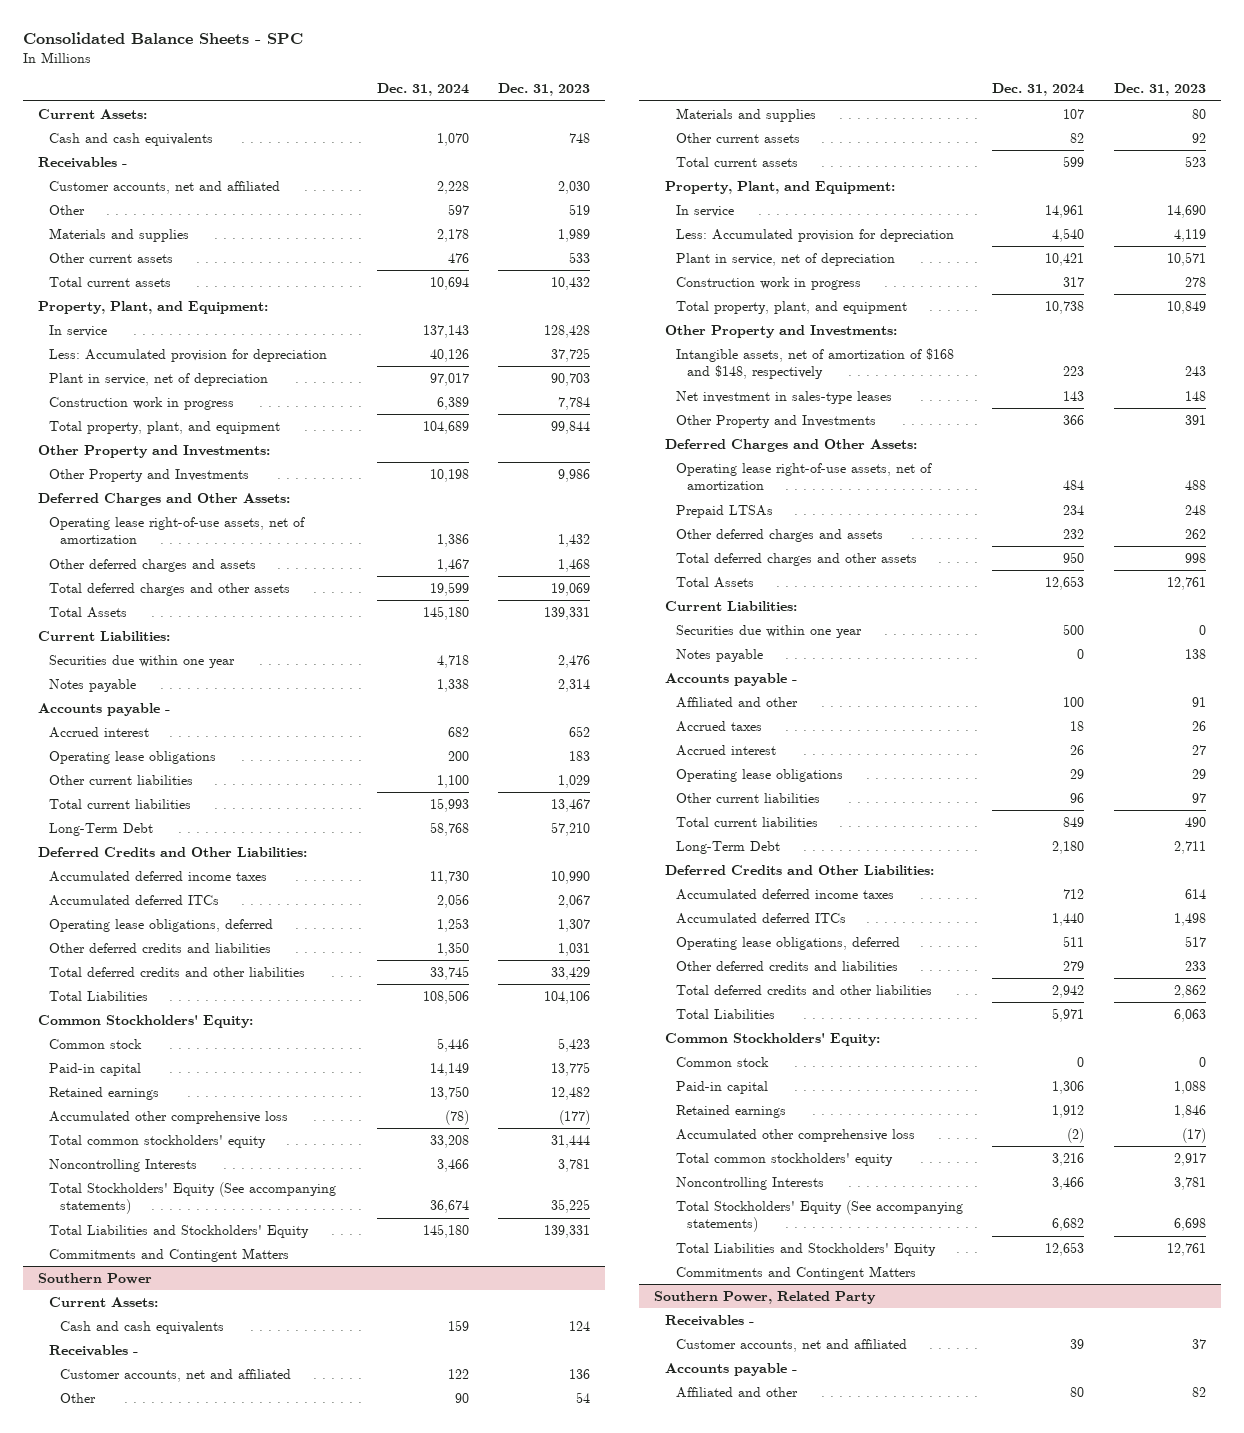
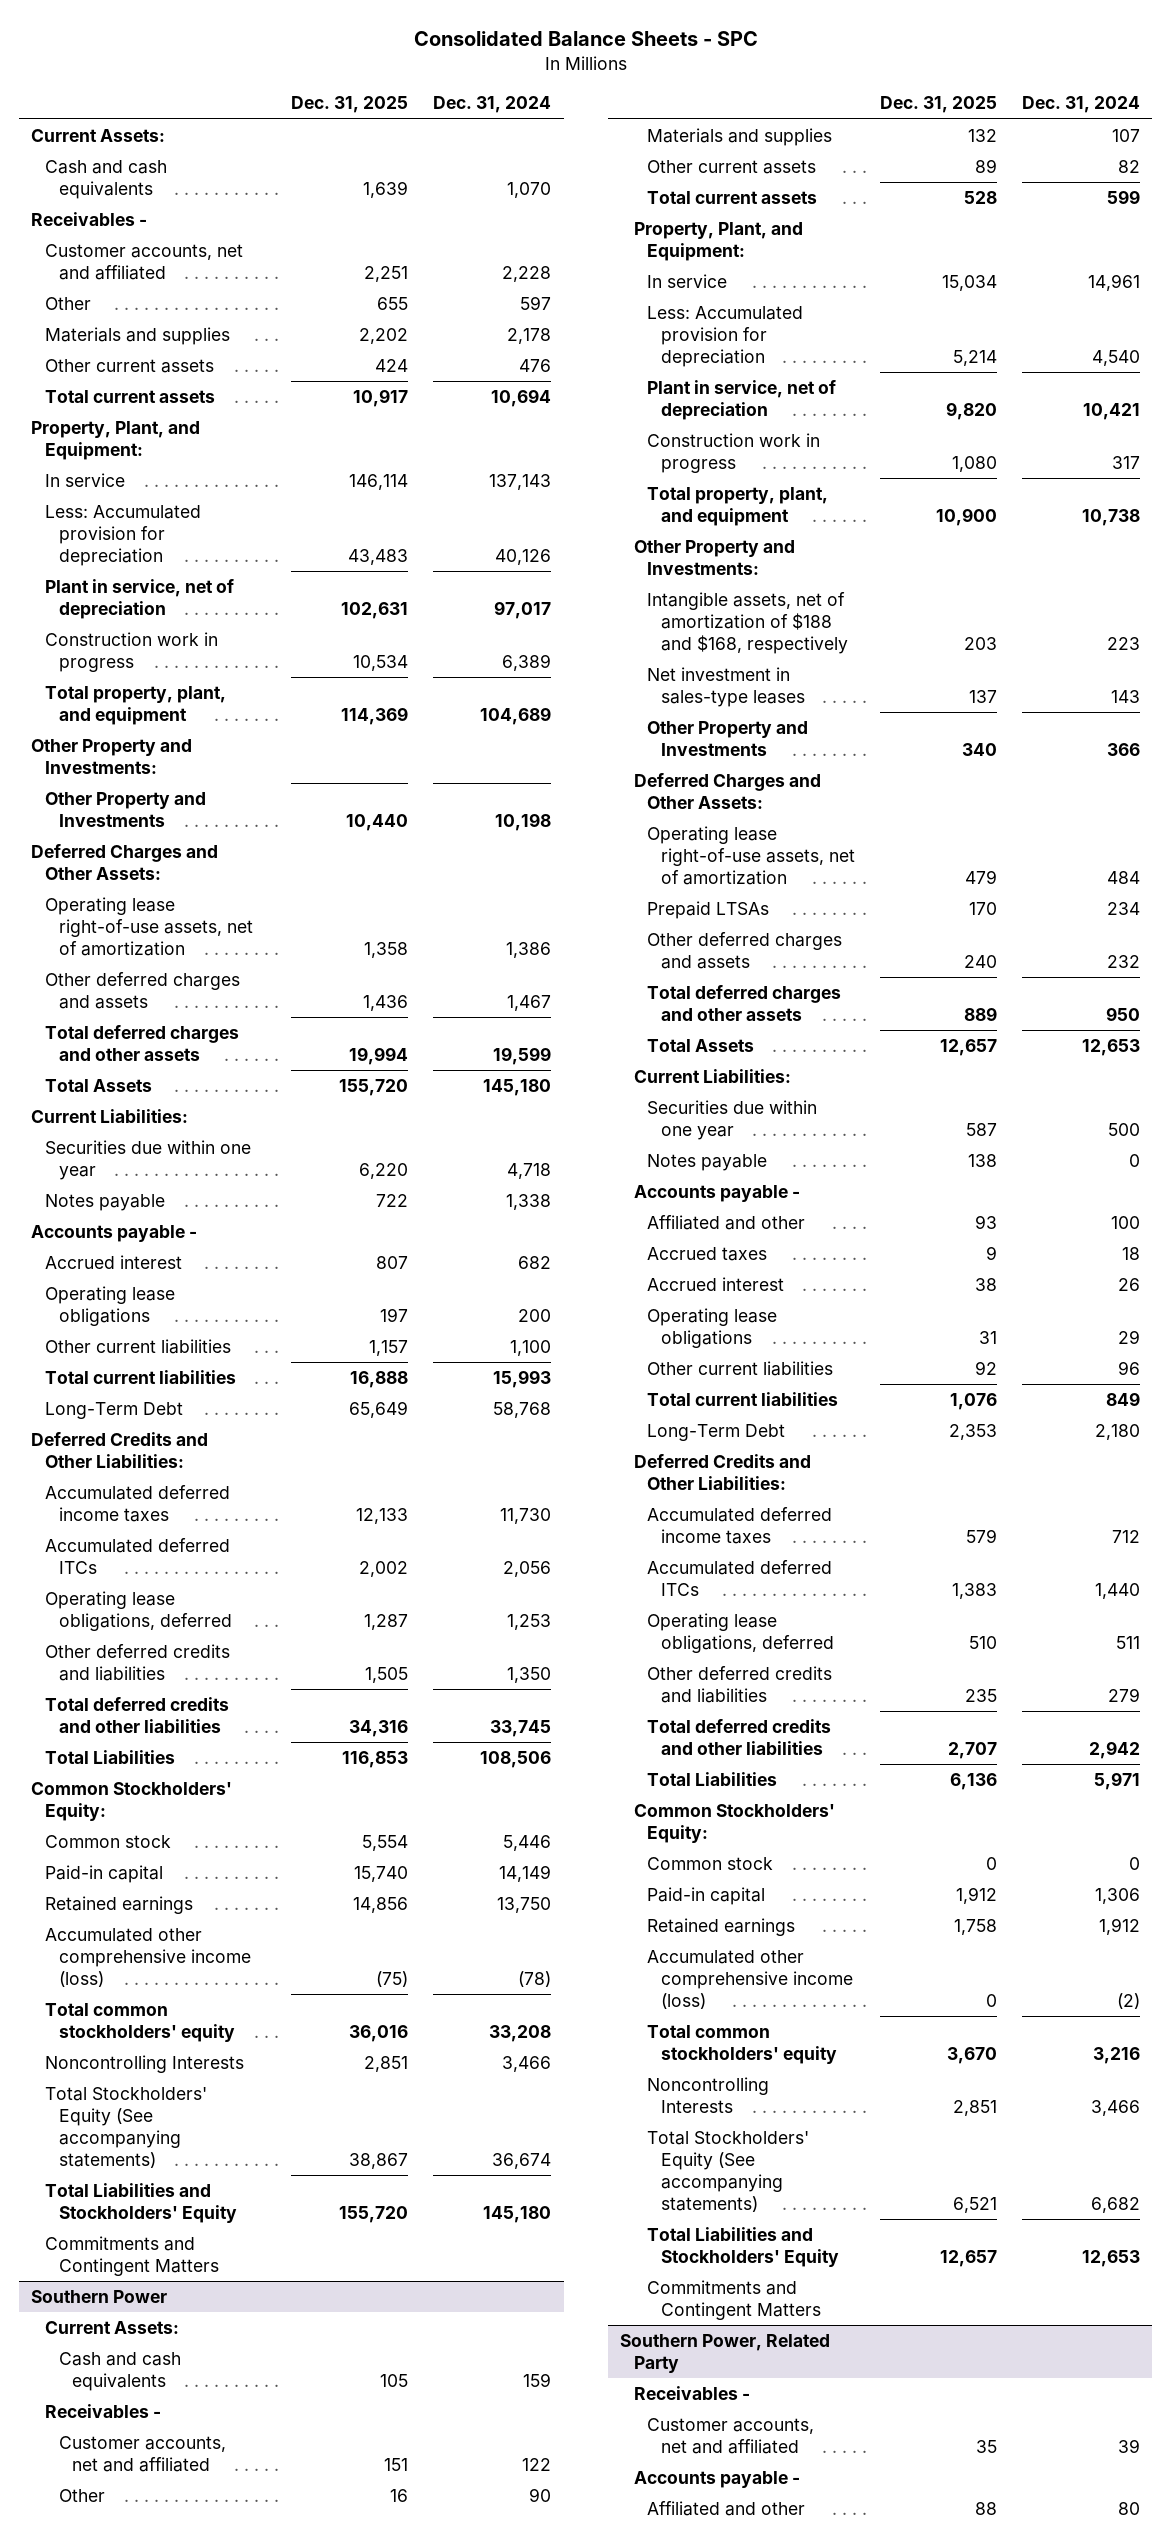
- | Dec. 31, 2024 | Dec. 31, 2023
+ | Dec. 31, 2025 | Dec. 31, 2024
- Accumulated other comprehensive loss | (78) | (177)
+ Accumulated other comprehensive income (loss) | (75) | (78)
@ Southern Power
- Intangible assets, net of amortization of $168 and $148, respectively | 223 | 243
+ Intangible assets, net of amortization of $188 and $168, respectively | 203 | 223
- Accumulated other comprehensive loss | (2) | (17)
+ Accumulated other comprehensive income (loss) | 0 | (2)

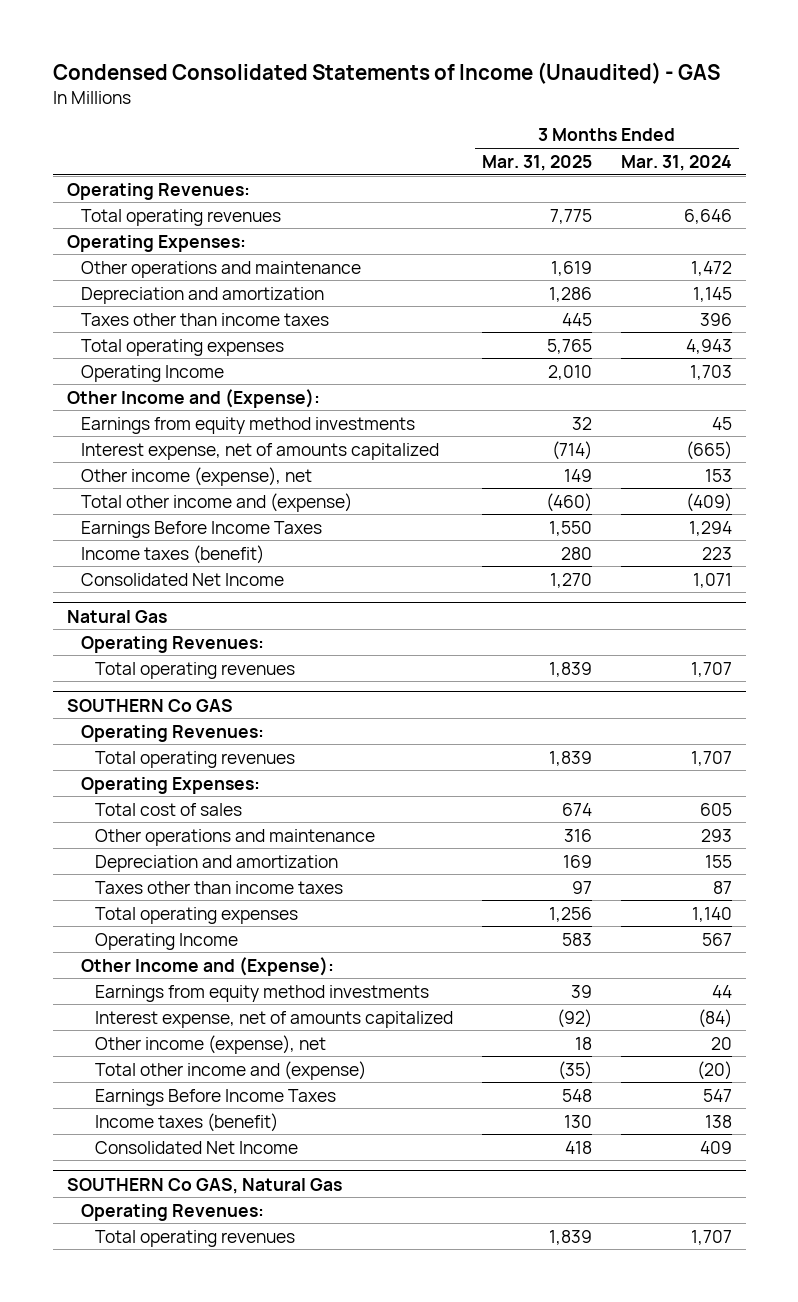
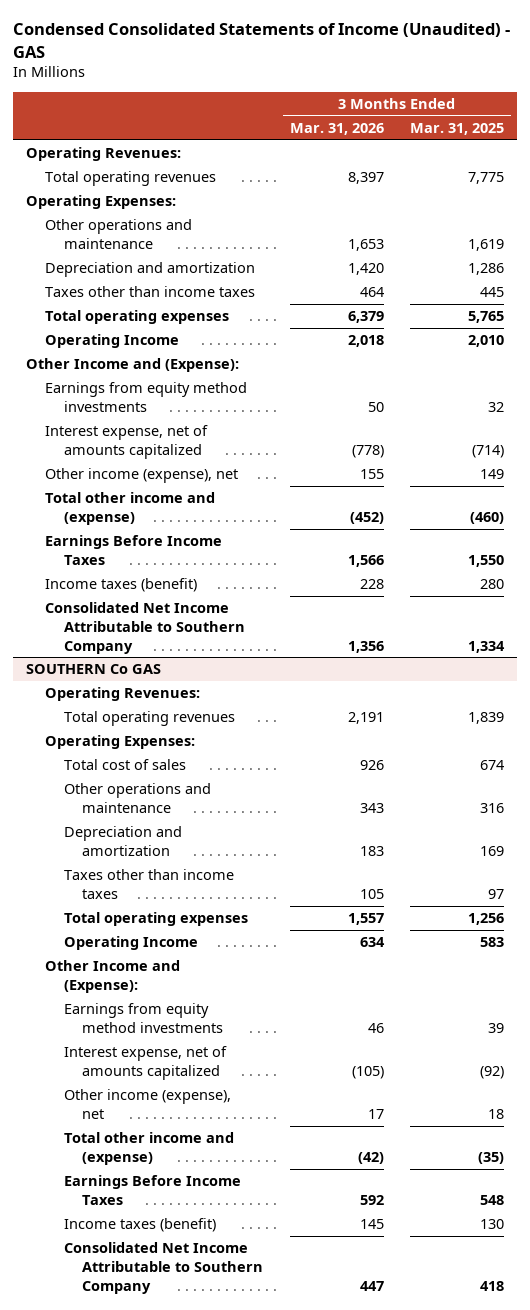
- | 3 Months Ended Mar. 31, 2025 | 3 Months Ended Mar. 31, 2024
+ | 3 Months Ended Mar. 31, 2026 | 3 Months Ended Mar. 31, 2025
- Consolidated Net Income | 1,270 | 1,071
- Natural Gas
- Operating Revenues:
- Total operating revenues | 1,839 | 1,707
+ Consolidated Net Income Attributable to Southern Company | 1,356 | 1,334
@ SOUTHERN Co GAS
- Consolidated Net Income | 418 | 409
- SOUTHERN Co GAS, Natural Gas
- Operating Revenues:
- Total operating revenues | 1,839 | 1,707
@ SOUTHERN Co GAS
+ Consolidated Net Income Attributable to Southern Company | 447 | 418

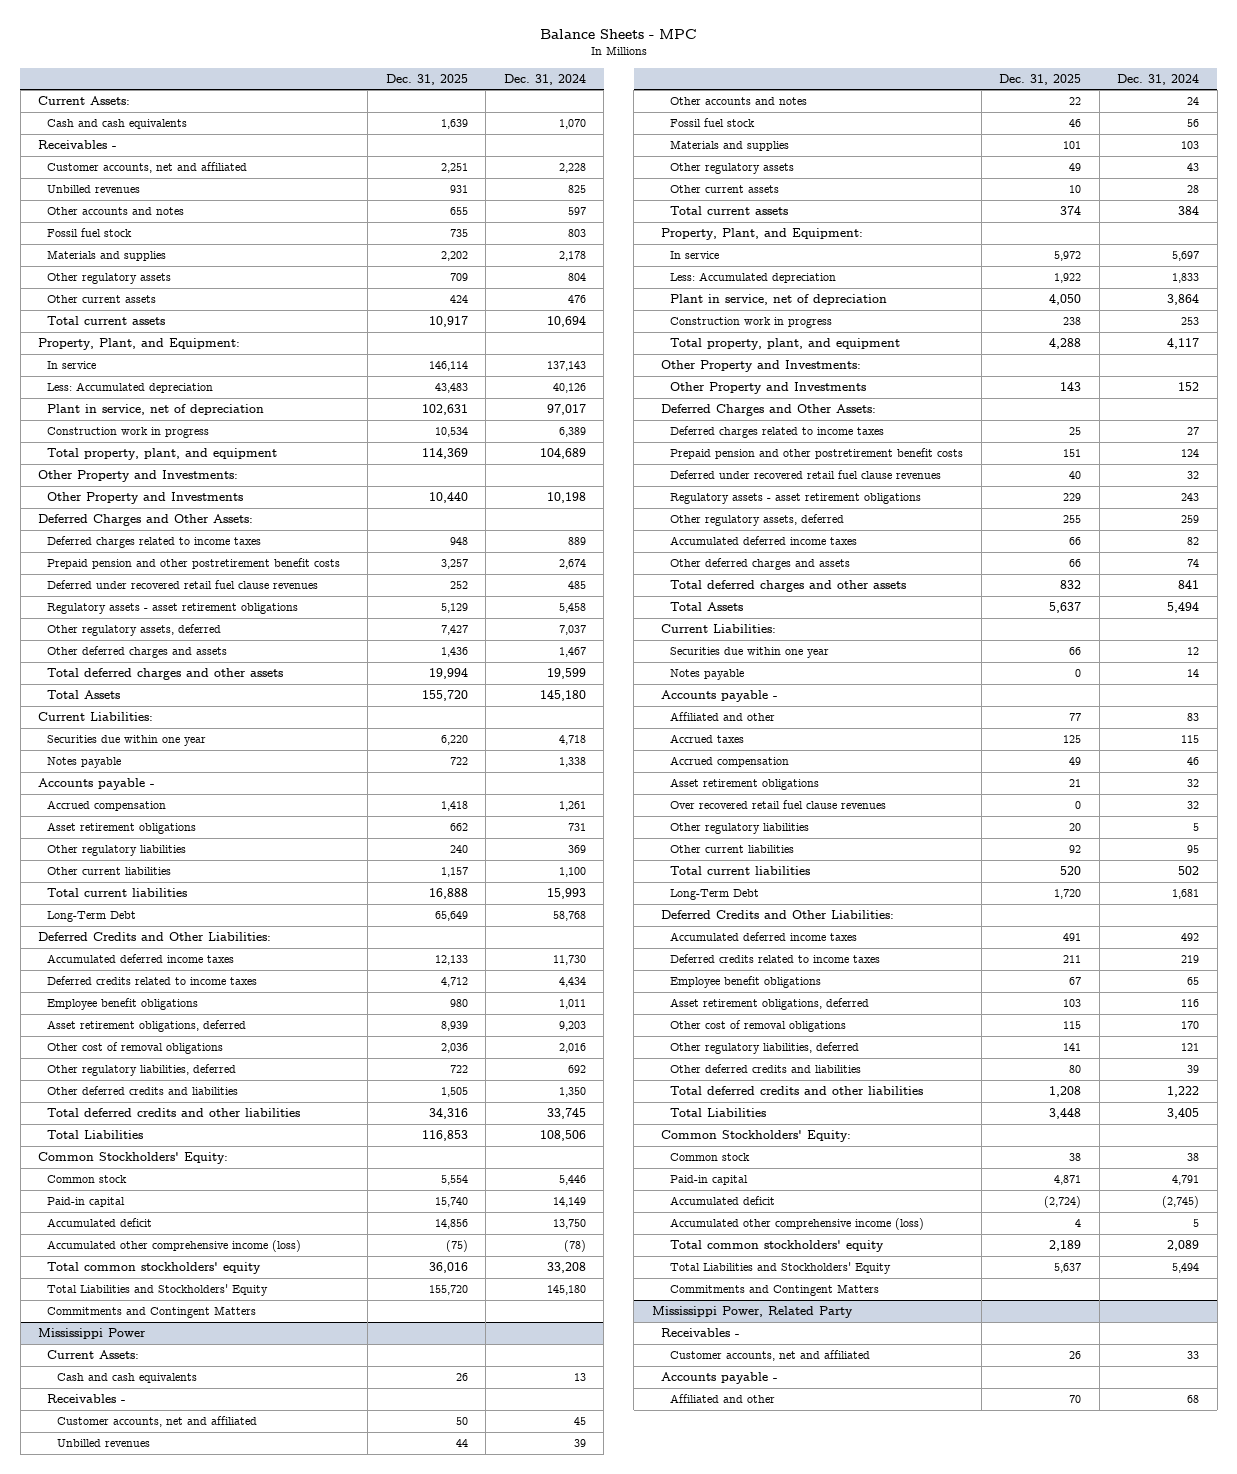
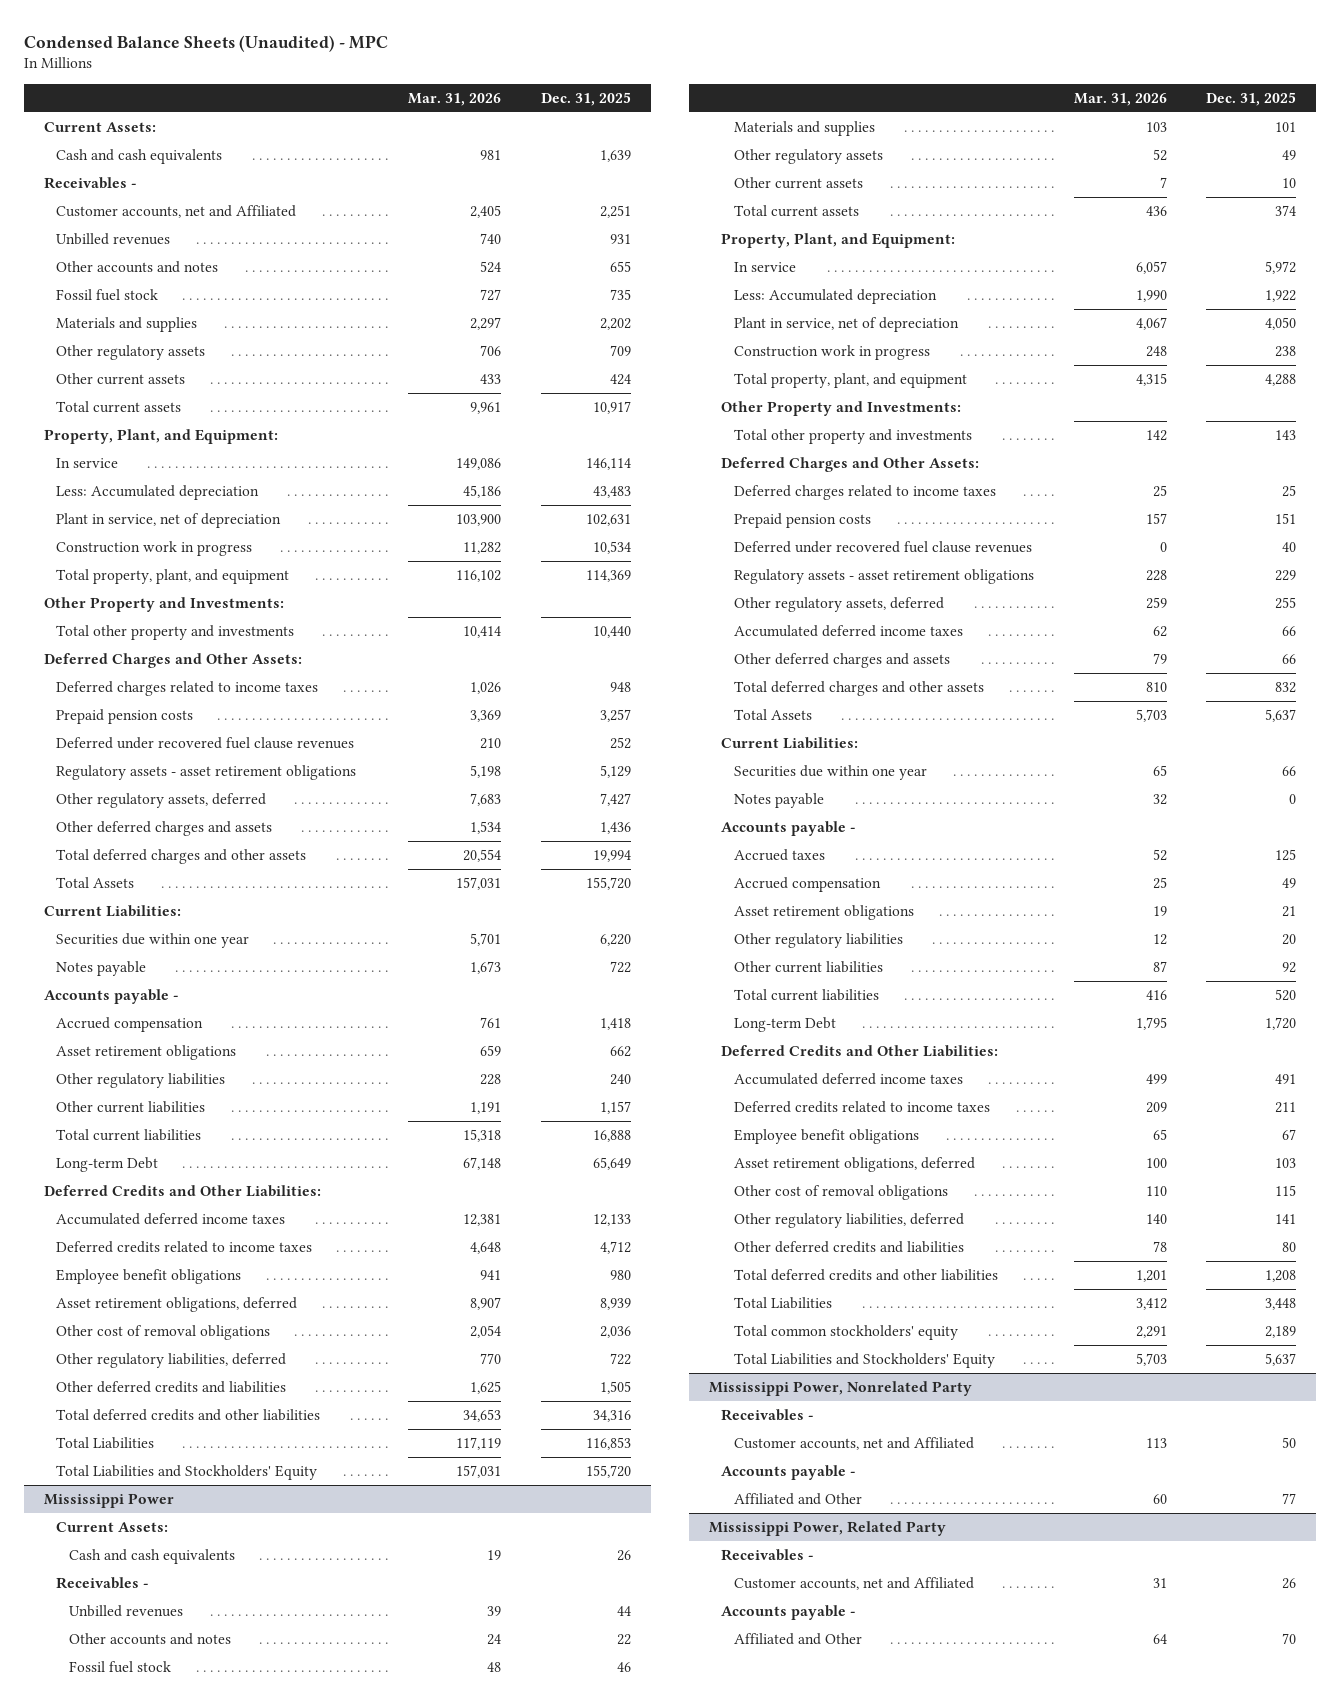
- Balance Sheets - MPC
+ Condensed Balance Sheets (Unaudited) - MPC
- | Dec. 31, 2025 | Dec. 31, 2024
+ | Mar. 31, 2026 | Dec. 31, 2025
- Customer accounts, net and affiliated | 2,251 | 2,228
+ Customer accounts, net and Affiliated | 2,405 | 2,251
- Other Property and Investments | 10,440 | 10,198
+ Total other property and investments | 10,414 | 10,440
- Prepaid pension and other postretirement benefit costs | 3,257 | 2,674
- Deferred under recovered retail fuel clause revenues | 252 | 485
+ Prepaid pension costs | 3,369 | 3,257
+ Deferred under recovered fuel clause revenues | 210 | 252
- Long-Term Debt | 65,649 | 58,768
+ Long-term Debt | 67,148 | 65,649
- Common Stockholders' Equity:
- Common stock | 5,554 | 5,446
- Paid-in capital | 15,740 | 14,149
- Accumulated deficit | 14,856 | 13,750
- Accumulated other comprehensive income (loss) | (75) | (78)
- Total common stockholders' equity | 36,016 | 33,208
- Commitments and Contingent Matters
@ Mississippi Power
- Customer accounts, net and affiliated | 50 | 45
- Other Property and Investments | 143 | 152
+ Total other property and investments | 142 | 143
- Prepaid pension and other postretirement benefit costs | 151 | 124
- Deferred under recovered retail fuel clause revenues | 40 | 32
+ Prepaid pension costs | 157 | 151
+ Deferred under recovered fuel clause revenues | 0 | 40
- Affiliated and other | 77 | 83
- Over recovered retail fuel clause revenues | 0 | 32
- Long-Term Debt | 1,720 | 1,681
+ Long-term Debt | 1,795 | 1,720
- Common Stockholders' Equity:
- Common stock | 38 | 38
- Paid-in capital | 4,871 | 4,791
- Accumulated deficit | (2,724) | (2,745)
- Accumulated other comprehensive income (loss) | 4 | 5
- Commitments and Contingent Matters
+ Mississippi Power, Nonrelated Party
+ Receivables -
+ Customer accounts, net and Affiliated | 113 | 50
+ Accounts payable -
+ Affiliated and Other | 60 | 77
@ Mississippi Power, Related Party
- Customer accounts, net and affiliated | 26 | 33
+ Customer accounts, net and Affiliated | 31 | 26
- Affiliated and other | 70 | 68
+ Affiliated and Other | 64 | 70

